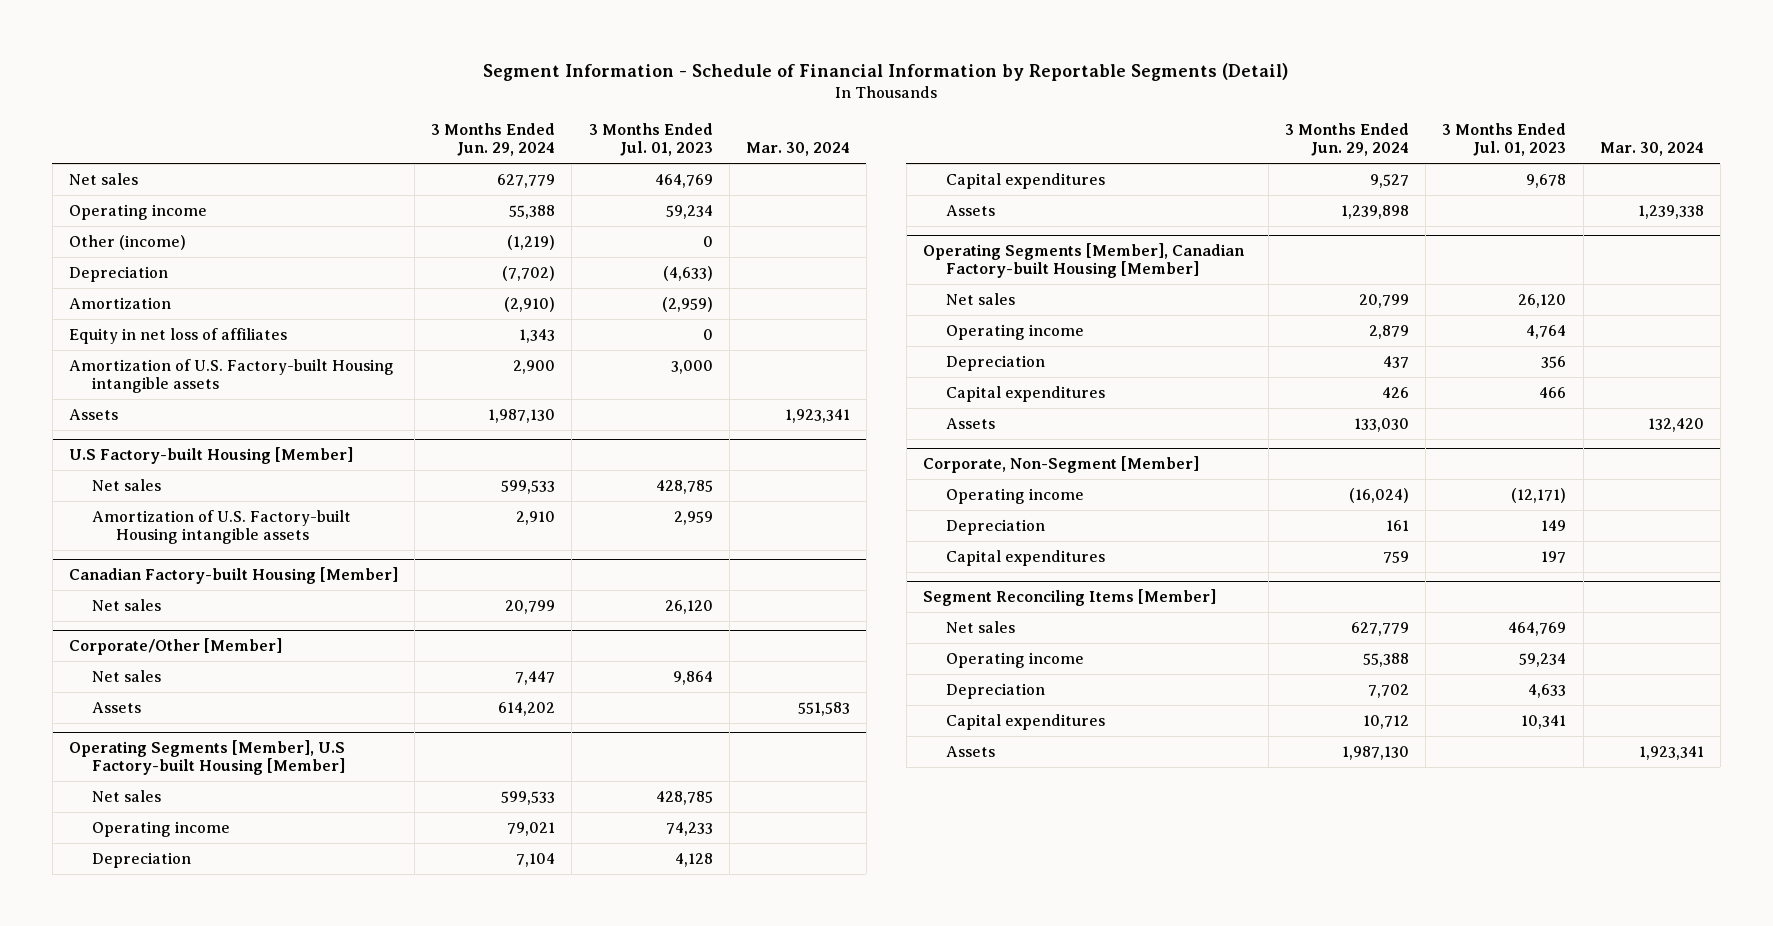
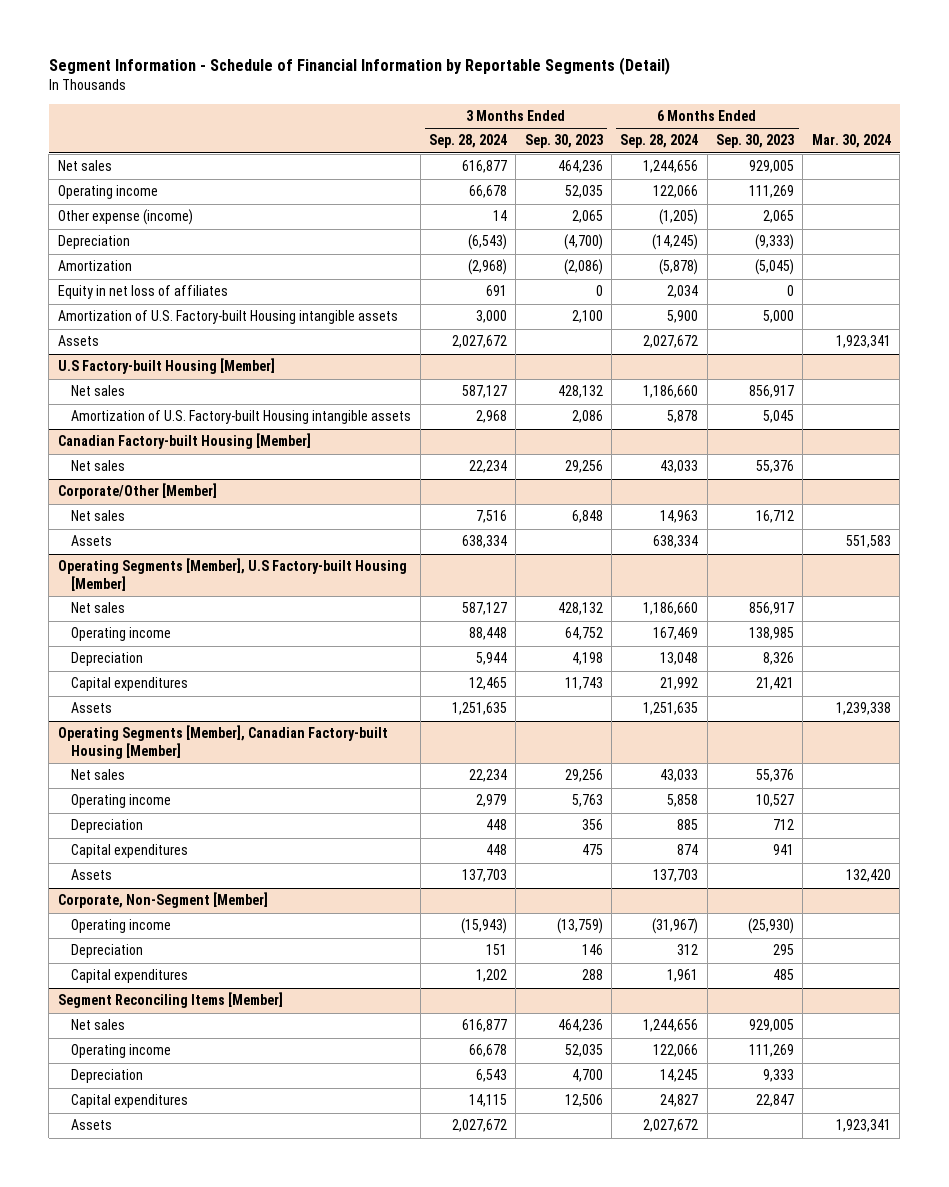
- | 3 Months Ended Jun. 29, 2024 | 3 Months Ended Jul. 01, 2023 | Mar. 30, 2024
+ | 3 Months Ended Sep. 28, 2024 | 3 Months Ended Sep. 30, 2023 | 6 Months Ended Sep. 28, 2024 | 6 Months Ended Sep. 30, 2023 | Mar. 30, 2024
- Other (income) | (1,219) | 0 |
+ Other expense (income) | 14 | 2,065 | (1,205) | 2,065 |

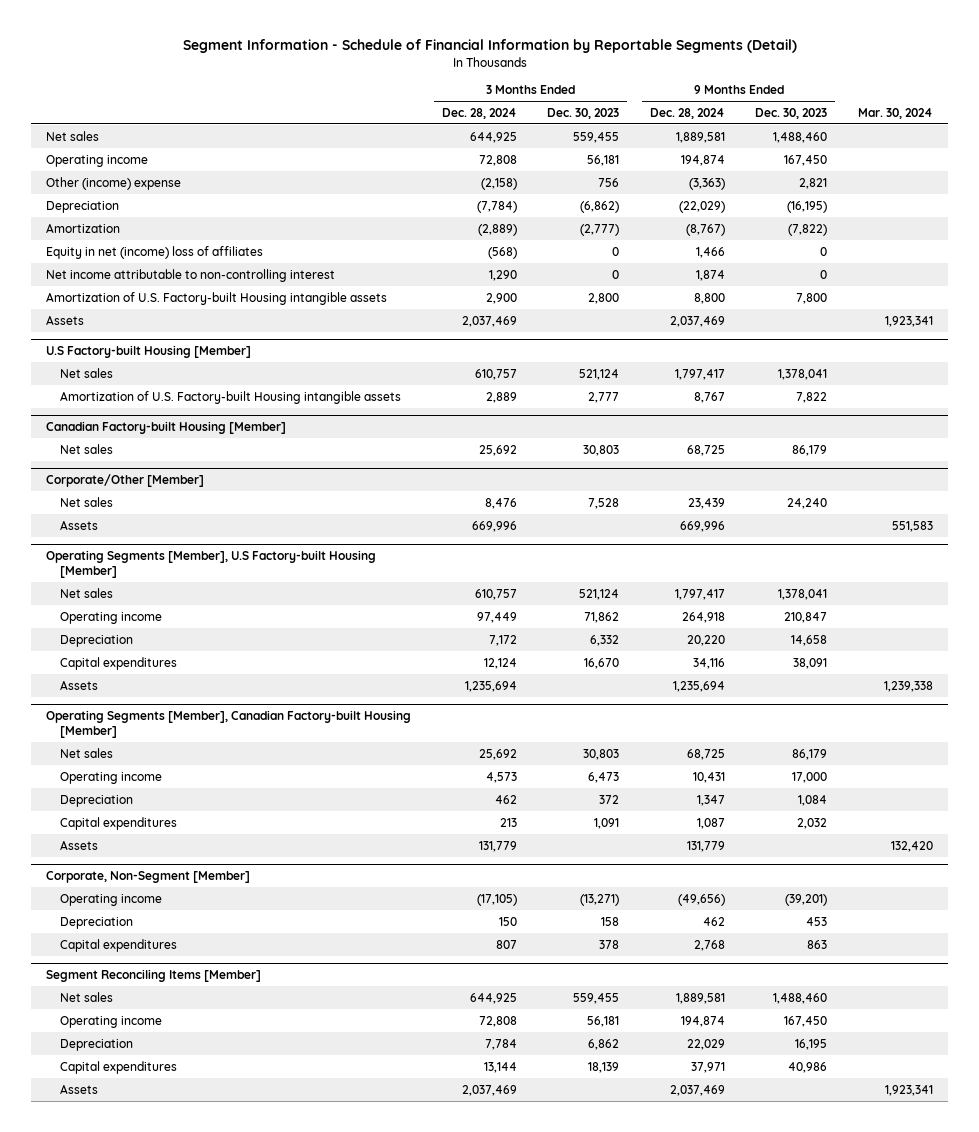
- | 3 Months Ended Sep. 28, 2024 | 3 Months Ended Sep. 30, 2023 | 6 Months Ended Sep. 28, 2024 | 6 Months Ended Sep. 30, 2023 | Mar. 30, 2024
+ | 3 Months Ended Dec. 28, 2024 | 3 Months Ended Dec. 30, 2023 | 9 Months Ended Dec. 28, 2024 | 9 Months Ended Dec. 30, 2023 | Mar. 30, 2024
- Other expense (income) | 14 | 2,065 | (1,205) | 2,065 |
+ Other (income) expense | (2,158) | 756 | (3,363) | 2,821 |
- Equity in net loss of affiliates | 691 | 0 | 2,034 | 0 |
+ Equity in net (income) loss of affiliates | (568) | 0 | 1,466 | 0 |
+ Net income attributable to non-controlling interest | 1,290 | 0 | 1,874 | 0 |

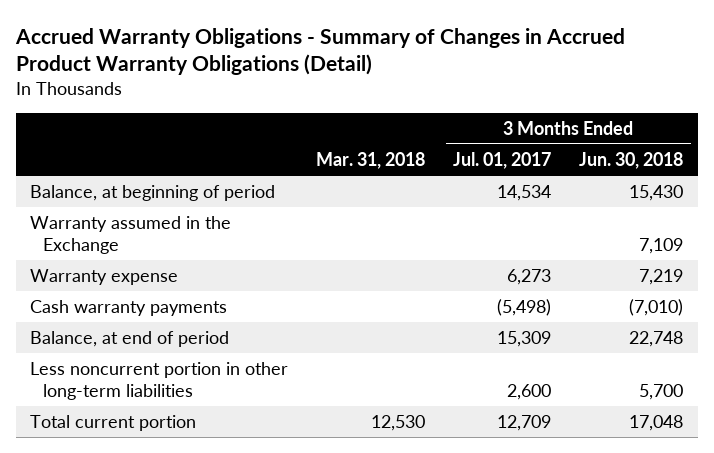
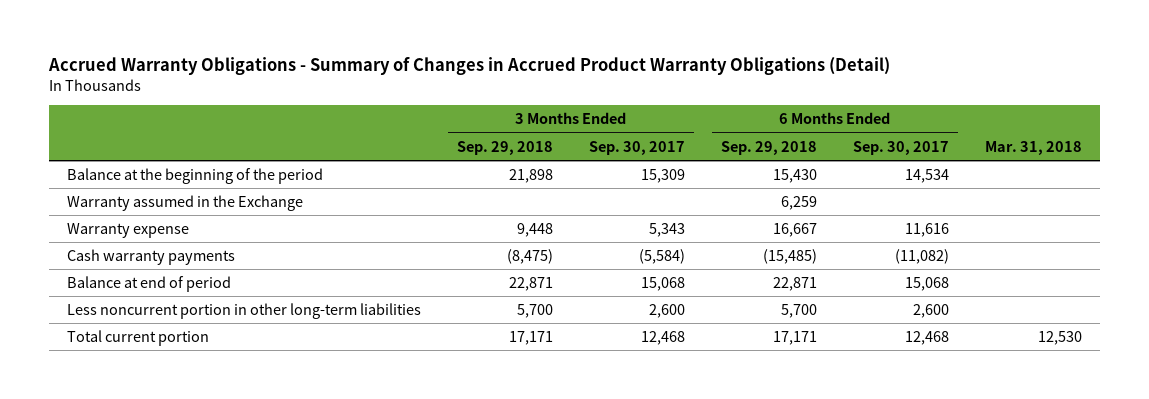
- | Mar. 31, 2018 | 3 Months Ended Jul. 01, 2017 | 3 Months Ended Jun. 30, 2018
+ | 3 Months Ended Sep. 29, 2018 | 3 Months Ended Sep. 30, 2017 | 6 Months Ended Sep. 29, 2018 | 6 Months Ended Sep. 30, 2017 | Mar. 31, 2018
- Balance, at beginning of period | | 14,534 | 15,430
+ Balance at the beginning of the period | 21,898 | 15,309 | 15,430 | 14,534 |
- Balance, at end of period | | 15,309 | 22,748
+ Balance at end of period | 22,871 | 15,068 | 22,871 | 15,068 |

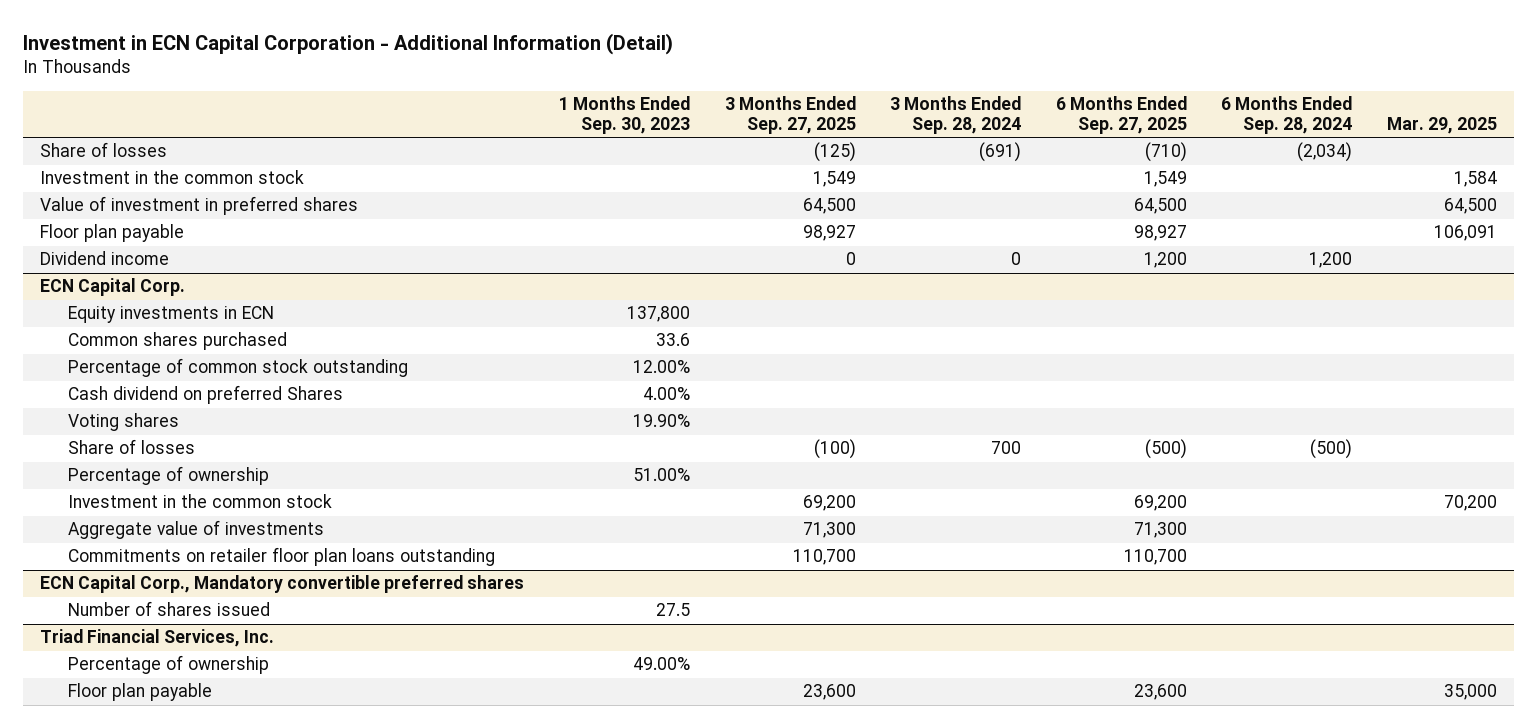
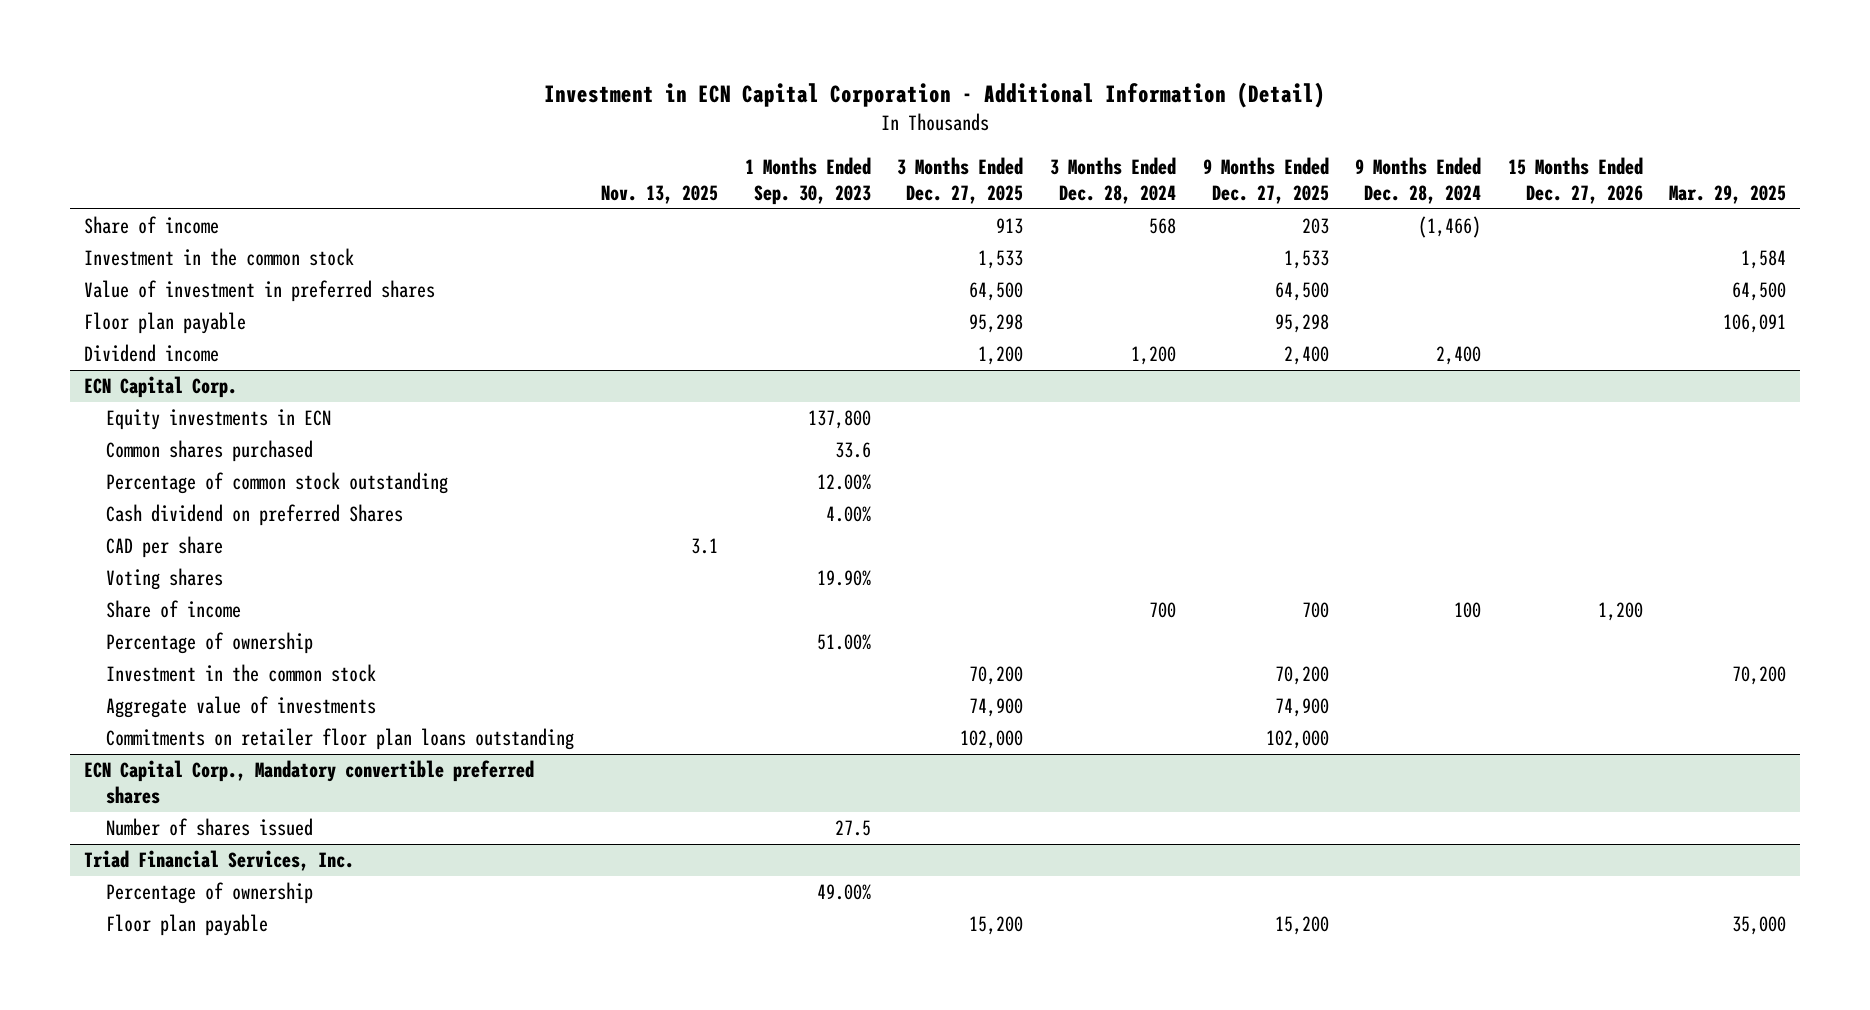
- | 1 Months Ended Sep. 30, 2023 | 3 Months Ended Sep. 27, 2025 | 3 Months Ended Sep. 28, 2024 | 6 Months Ended Sep. 27, 2025 | 6 Months Ended Sep. 28, 2024 | Mar. 29, 2025
+ | Nov. 13, 2025 | 1 Months Ended Sep. 30, 2023 | 3 Months Ended Dec. 27, 2025 | 3 Months Ended Dec. 28, 2024 | 9 Months Ended Dec. 27, 2025 | 9 Months Ended Dec. 28, 2024 | 15 Months Ended Dec. 27, 2026 | Mar. 29, 2025
- Share of losses | | (125) | (691) | (710) | (2,034) |
+ Share of income | | | 913 | 568 | 203 | (1,466) | |
@ ECN Capital Corp.
+ CAD per share | 3.1 | | | | | | |
- Share of losses | | (100) | 700 | (500) | (500) |
+ Share of income | | | | 700 | 700 | 100 | 1,200 |

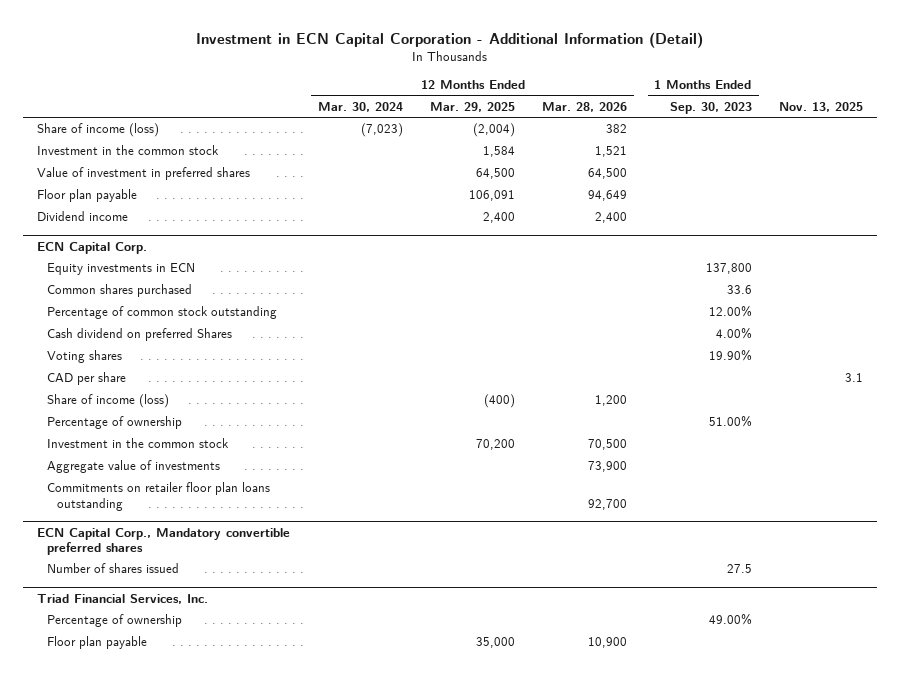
- | Nov. 13, 2025 | 1 Months Ended Sep. 30, 2023 | 3 Months Ended Dec. 27, 2025 | 3 Months Ended Dec. 28, 2024 | 9 Months Ended Dec. 27, 2025 | 9 Months Ended Dec. 28, 2024 | 15 Months Ended Dec. 27, 2026 | Mar. 29, 2025
+ | 12 Months Ended Mar. 30, 2024 | 12 Months Ended Mar. 29, 2025 | 12 Months Ended Mar. 28, 2026 | 1 Months Ended Sep. 30, 2023 | Nov. 13, 2025
- Share of income | | | 913 | 568 | 203 | (1,466) | |
+ Share of income (loss) | (7,023) | (2,004) | 382 | |
@ ECN Capital Corp.
- Share of income | | | | 700 | 700 | 100 | 1,200 |
moved down: CAD per share | | | | | 3.1
+ Share of income (loss) | | (400) | 1,200 | |

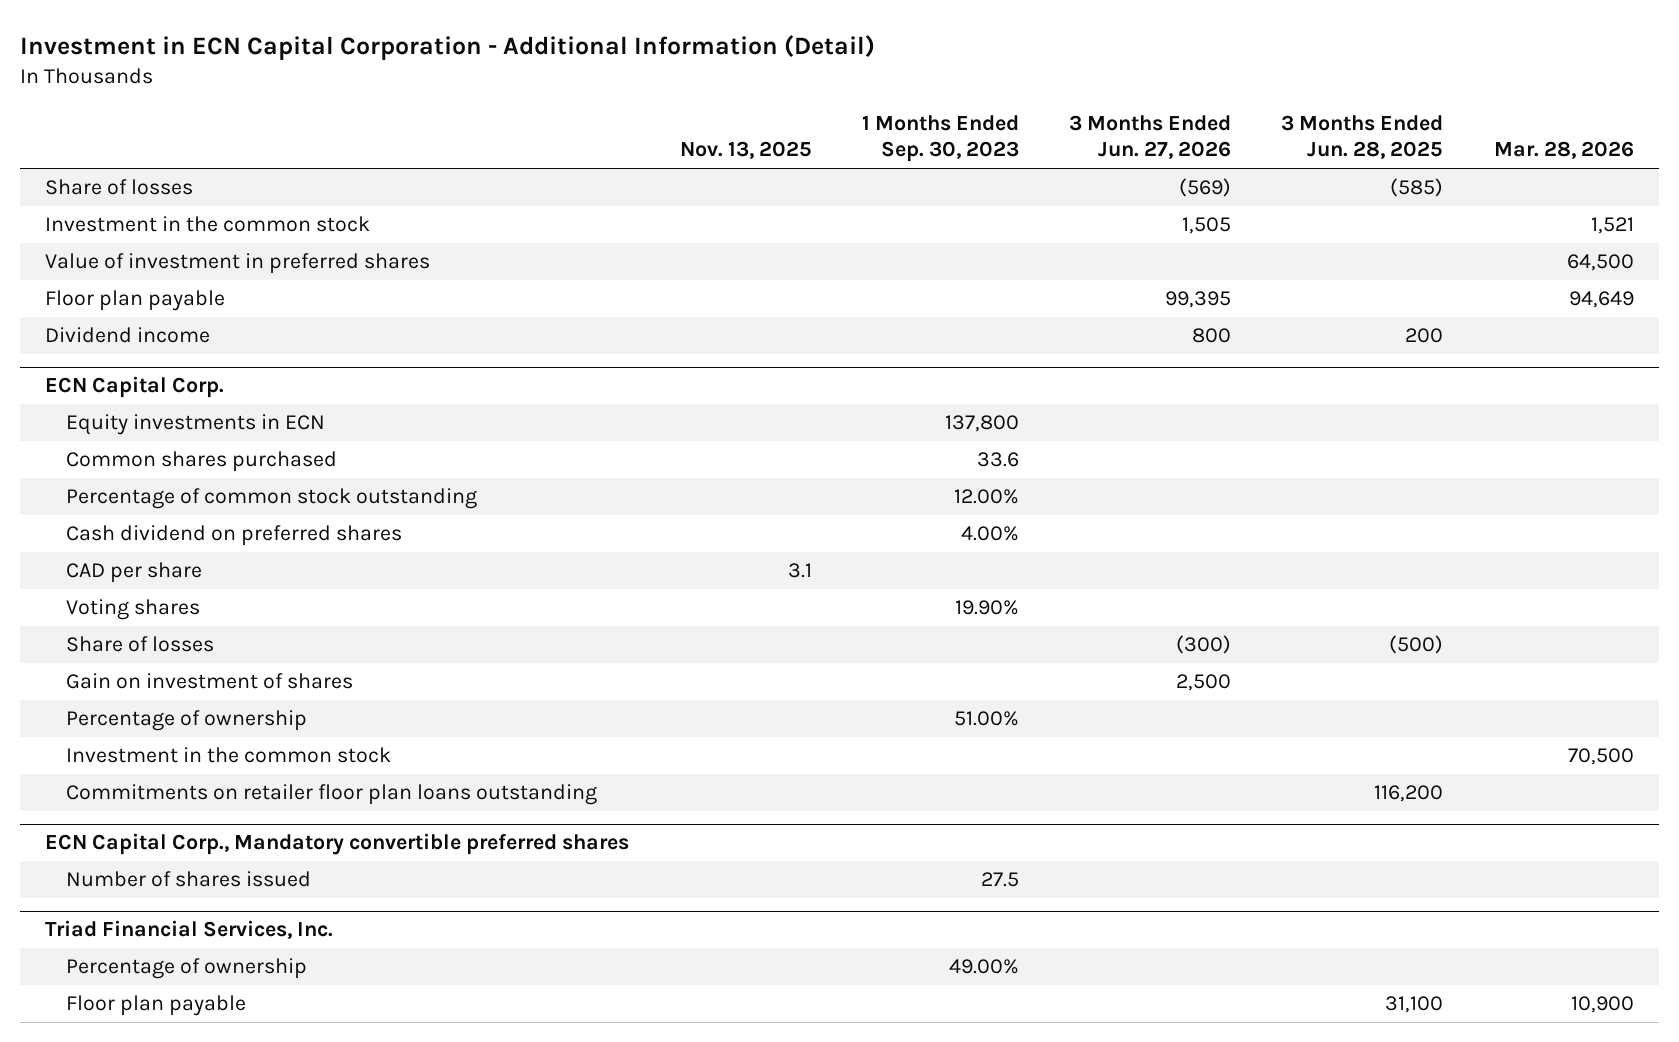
- | 12 Months Ended Mar. 30, 2024 | 12 Months Ended Mar. 29, 2025 | 12 Months Ended Mar. 28, 2026 | 1 Months Ended Sep. 30, 2023 | Nov. 13, 2025
+ | Nov. 13, 2025 | 1 Months Ended Sep. 30, 2023 | 3 Months Ended Jun. 27, 2026 | 3 Months Ended Jun. 28, 2025 | Mar. 28, 2026
- Share of income (loss) | (7,023) | (2,004) | 382 | |
+ Share of losses | | | (569) | (585) |
@ ECN Capital Corp.
- Cash dividend on preferred Shares | | | | 4.00% |
+ Cash dividend on preferred shares | | 4.00% | | |
- Share of income (loss) | | (400) | 1,200 | |
moved down: Voting shares | | 19.90% | | |
+ Share of losses | | | (300) | (500) |
+ Gain on investment of shares | | | 2,500 | |
- Aggregate value of investments | | | 73,900 | |

